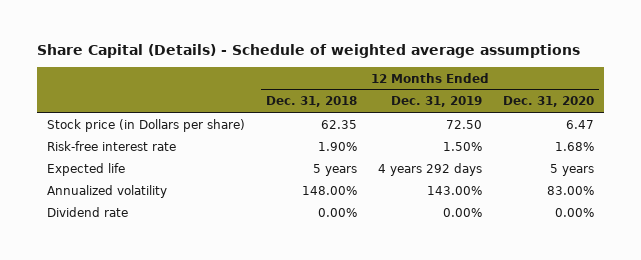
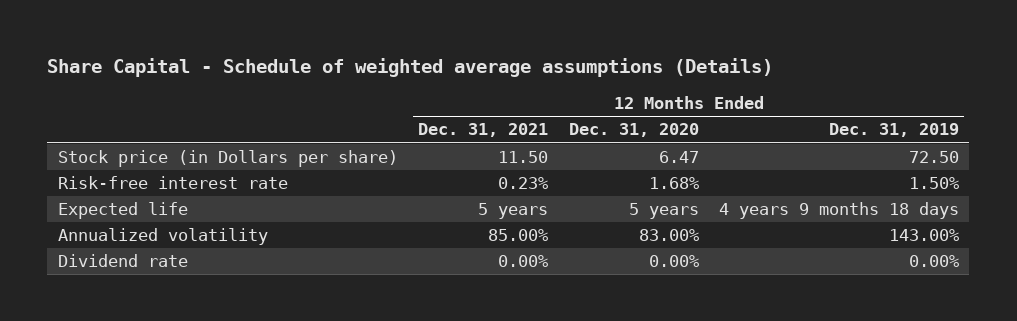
- Share Capital (Details) - Schedule of weighted average assumptions
+ Share Capital - Schedule of weighted average assumptions (Details)
- | 12 Months Ended Dec. 31, 2018 | 12 Months Ended Dec. 31, 2019 | 12 Months Ended Dec. 31, 2020
+ | 12 Months Ended Dec. 31, 2021 | 12 Months Ended Dec. 31, 2020 | 12 Months Ended Dec. 31, 2019
- Expected life | 5 years | 4 years 292 days | 5 years
+ Expected life | 5 years | 5 years | 4 years 9 months 18 days

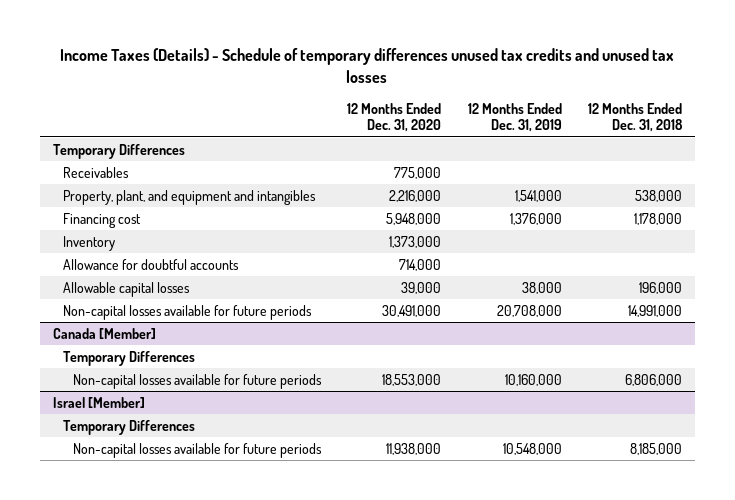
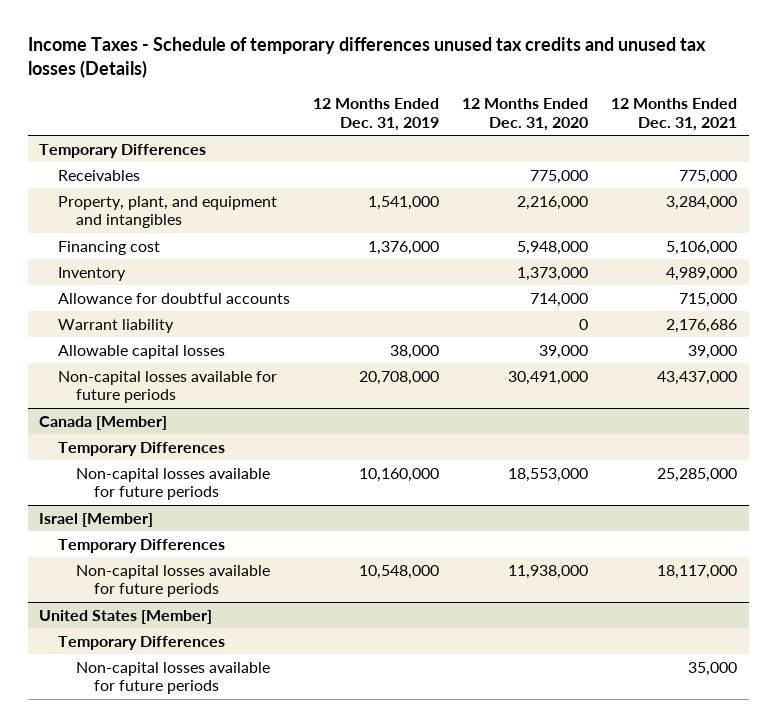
- Income Taxes (Details) - Schedule of temporary differences unused tax credits and unused tax losses
+ Income Taxes - Schedule of temporary differences unused tax credits and unused tax losses (Details)
- | 12 Months Ended Dec. 31, 2020 | 12 Months Ended Dec. 31, 2019 | 12 Months Ended Dec. 31, 2018
+ | 12 Months Ended Dec. 31, 2019 | 12 Months Ended Dec. 31, 2020 | 12 Months Ended Dec. 31, 2021
+ Warrant liability | | 0 | 2,176,686
+ United States [Member]
+ Temporary Differences
+ Non-capital losses available for future periods | | | 35,000

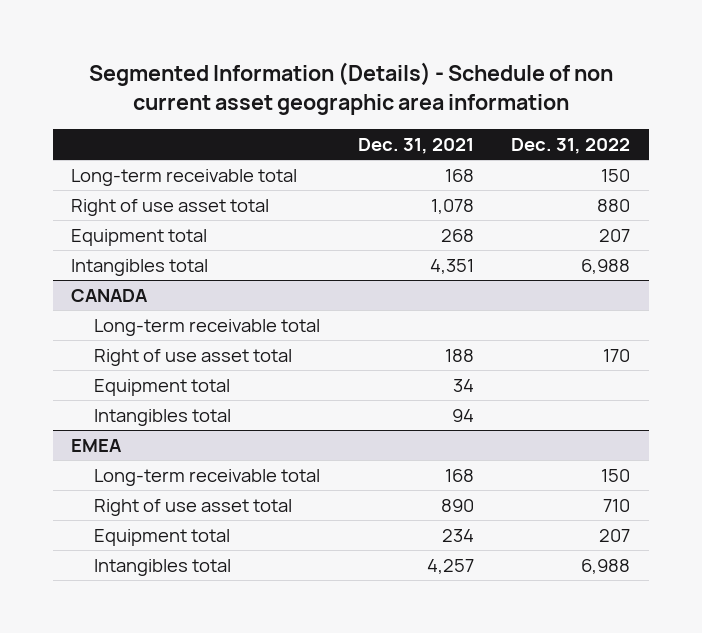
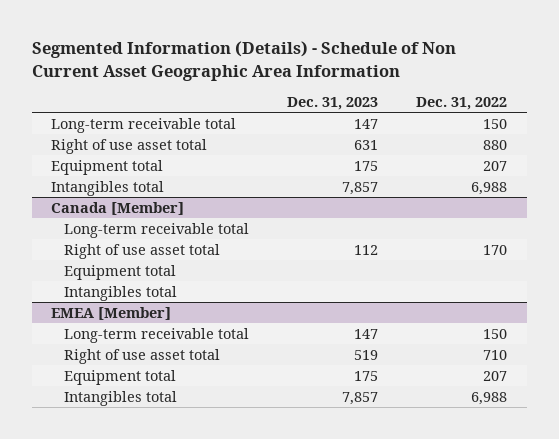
- Segmented Information (Details) - Schedule of non current asset geographic area information
+ Segmented Information (Details) - Schedule of Non Current Asset Geographic Area Information
- | Dec. 31, 2021 | Dec. 31, 2022
+ | Dec. 31, 2023 | Dec. 31, 2022
- CANADA
+ Canada [Member]
- EMEA
+ EMEA [Member]

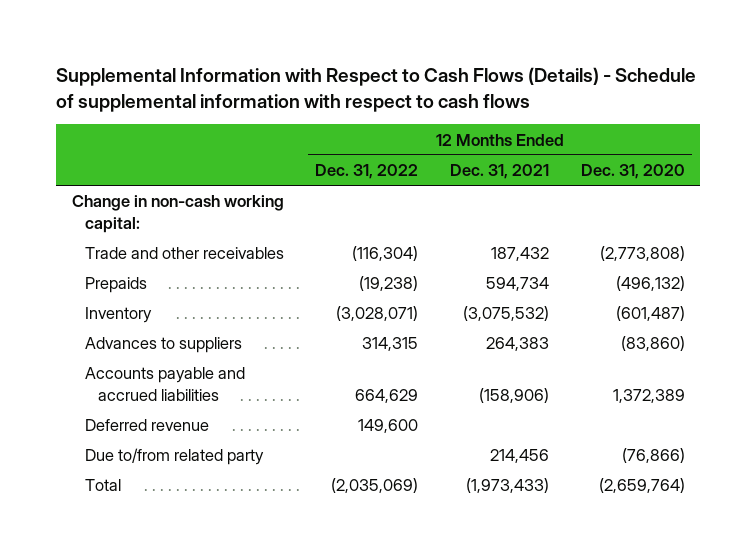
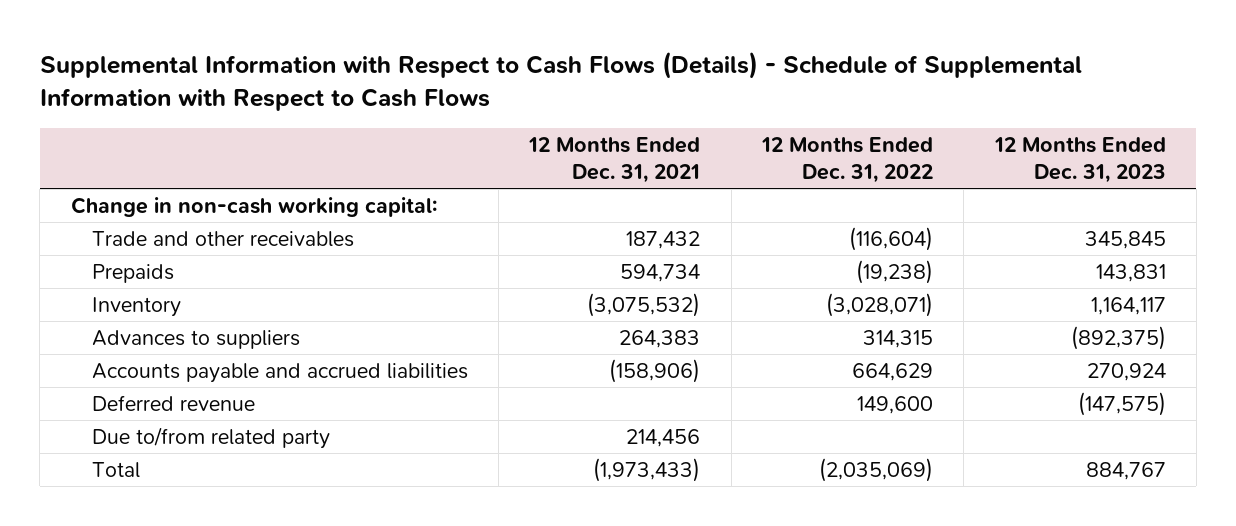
- Supplemental Information with Respect to Cash Flows (Details) - Schedule of supplemental information with respect to cash flows
+ Supplemental Information with Respect to Cash Flows (Details) - Schedule of Supplemental Information with Respect to Cash Flows
- | 12 Months Ended Dec. 31, 2022 | 12 Months Ended Dec. 31, 2021 | 12 Months Ended Dec. 31, 2020
+ | 12 Months Ended Dec. 31, 2021 | 12 Months Ended Dec. 31, 2022 | 12 Months Ended Dec. 31, 2023
- Trade and other receivables | (116,304) | 187,432 | (2,773,808)
+ Trade and other receivables | 187,432 | (116,604) | 345,845

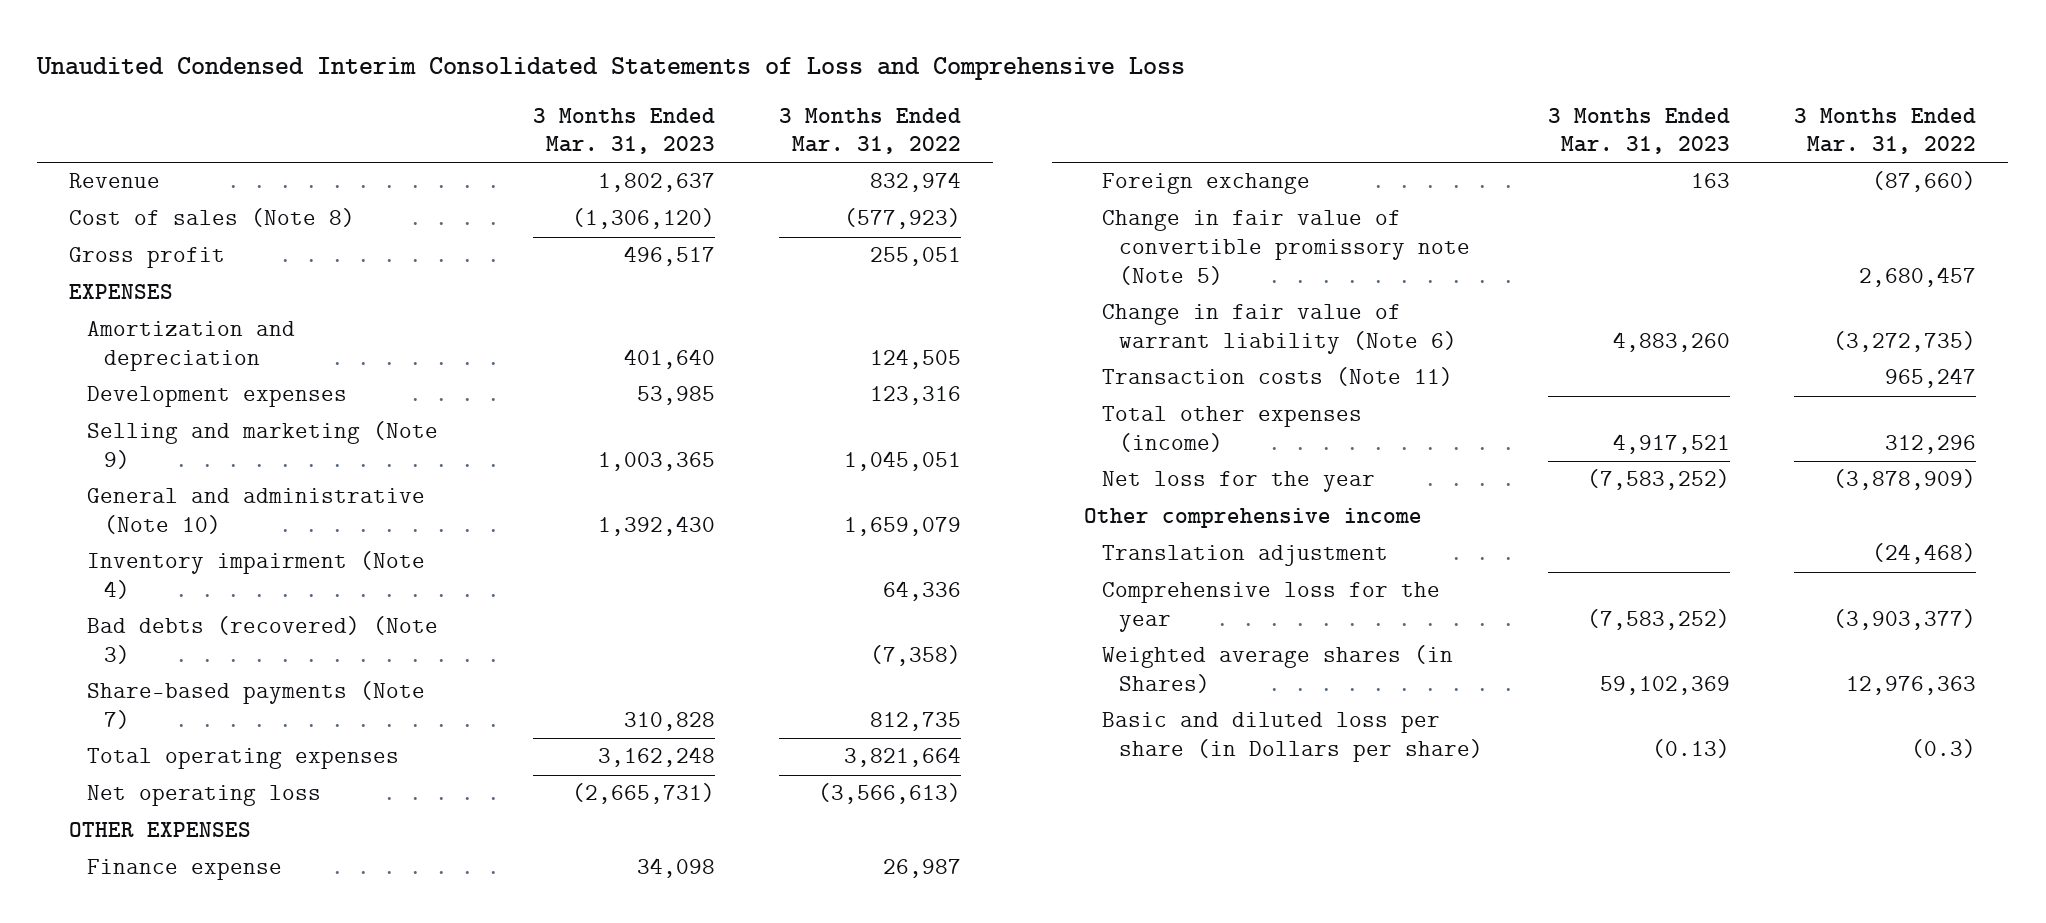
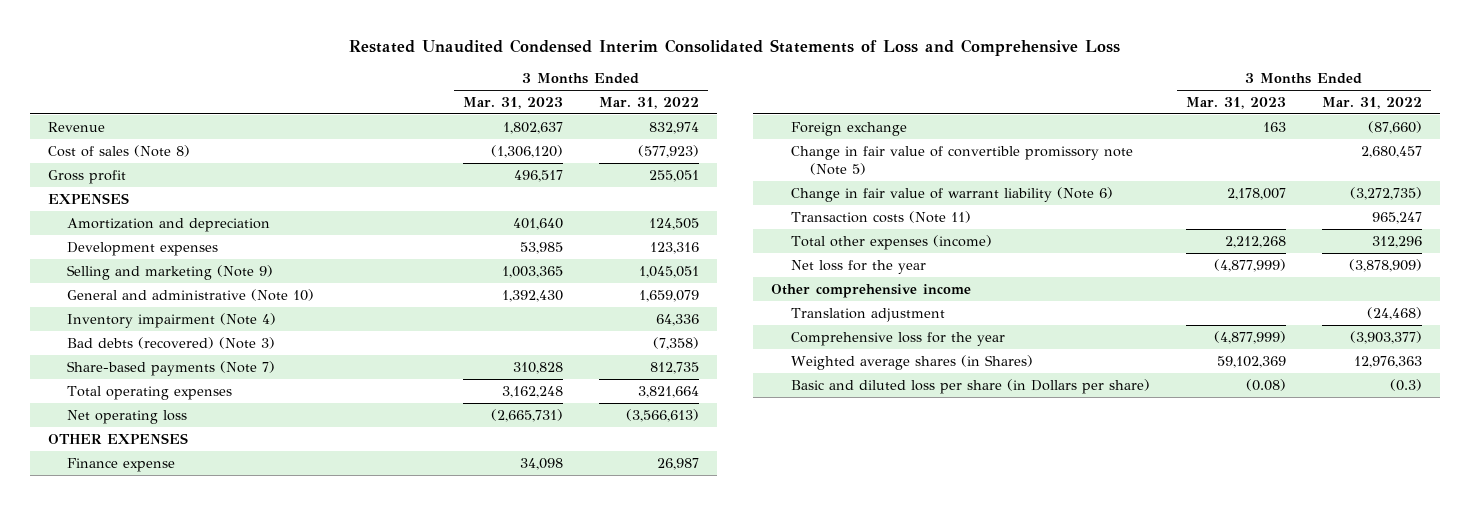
- Unaudited Condensed Interim Consolidated Statements of Loss and Comprehensive Loss
+ Restated Unaudited Condensed Interim Consolidated Statements of Loss and Comprehensive Loss
- Change in fair value of warrant liability (Note 6) | 4,883,260 | (3,272,735)
+ Change in fair value of warrant liability (Note 6) | 2,178,007 | (3,272,735)
- Total other expenses (income) | 4,917,521 | 312,296
- Net loss for the year | (7,583,252) | (3,878,909)
+ Total other expenses (income) | 2,212,268 | 312,296
+ Net loss for the year | (4,877,999) | (3,878,909)
- Comprehensive loss for the year | (7,583,252) | (3,903,377)
+ Comprehensive loss for the year | (4,877,999) | (3,903,377)
- Basic and diluted loss per share (in Dollars per share) | (0.13) | (0.3)
+ Basic and diluted loss per share (in Dollars per share) | (0.08) | (0.3)

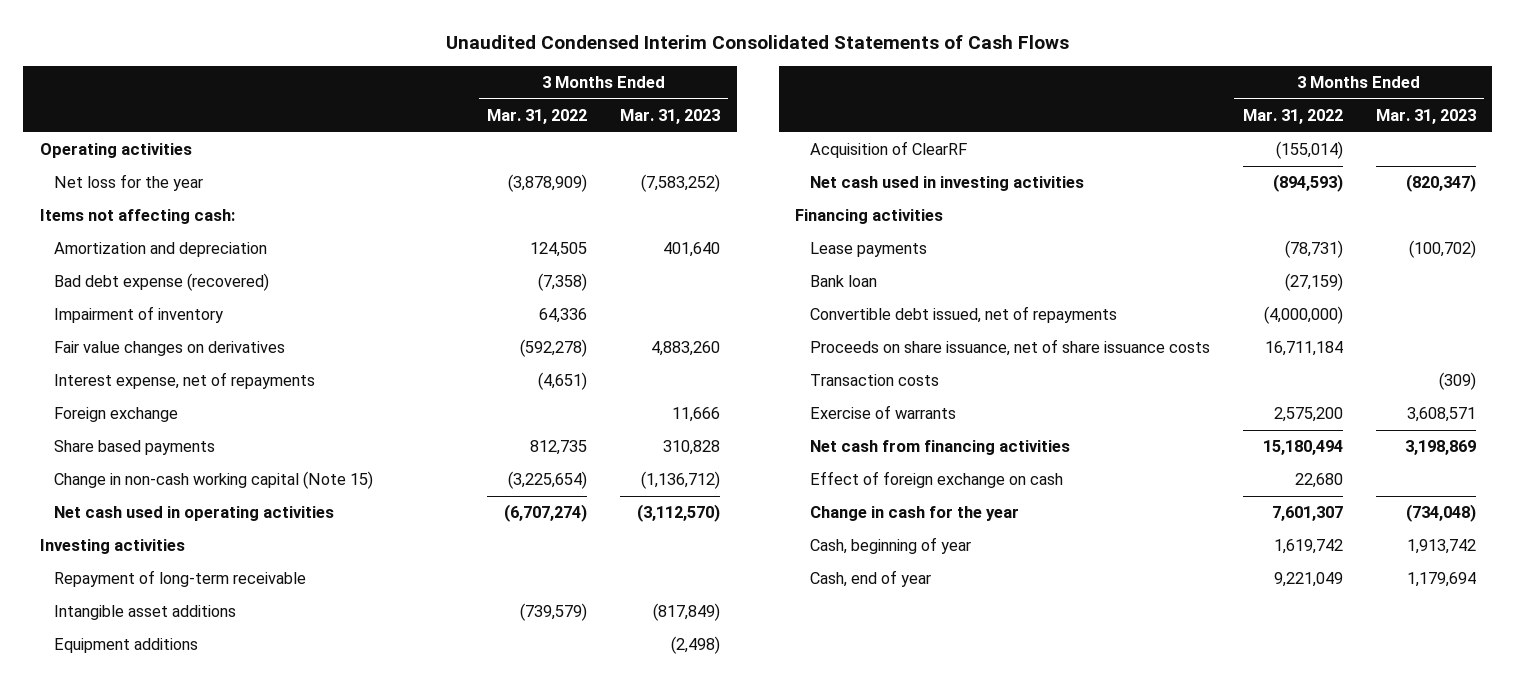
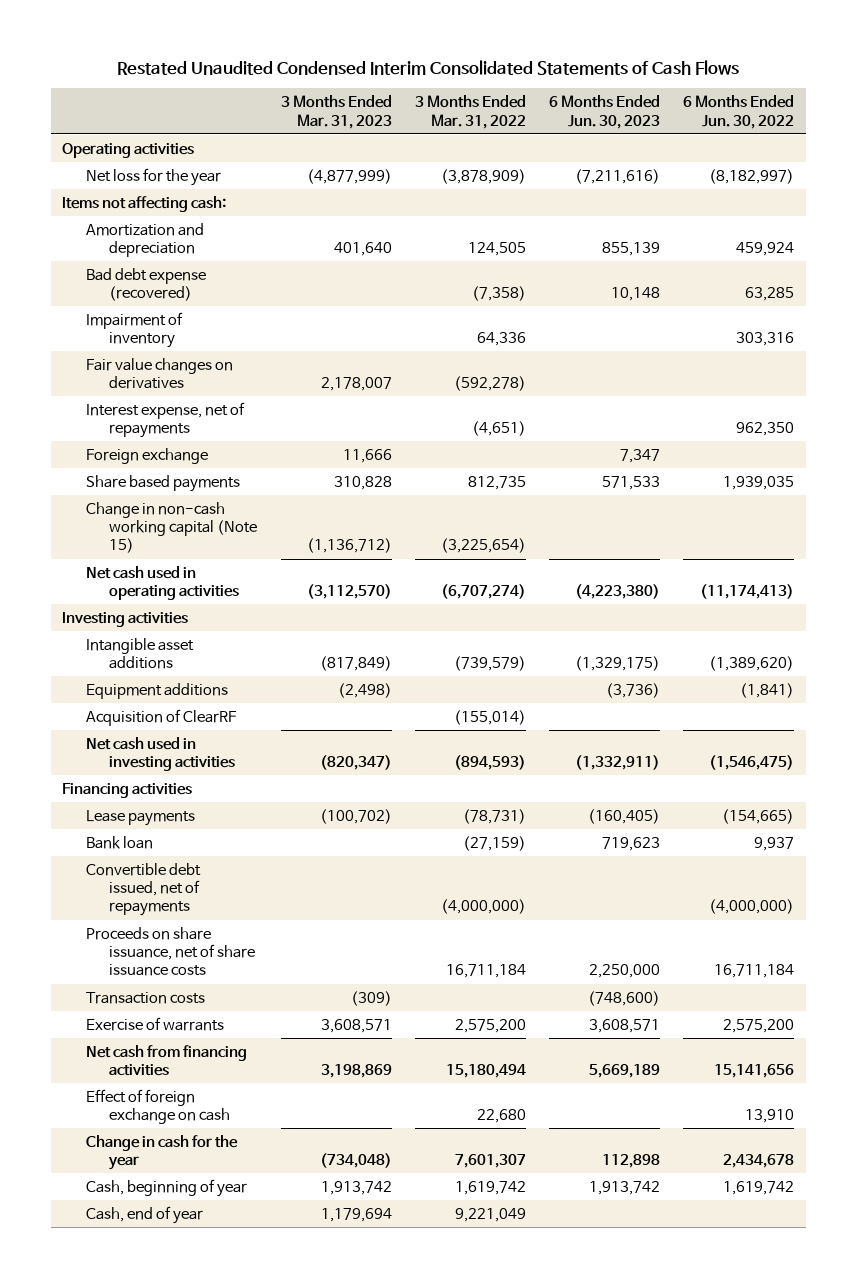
- Unaudited Condensed Interim Consolidated Statements of Cash Flows
+ Restated Unaudited Condensed Interim Consolidated Statements of Cash Flows
- | 3 Months Ended Mar. 31, 2022 | 3 Months Ended Mar. 31, 2023
+ | 3 Months Ended Mar. 31, 2023 | 3 Months Ended Mar. 31, 2022 | 6 Months Ended Jun. 30, 2023 | 6 Months Ended Jun. 30, 2022
- Net loss for the year | (3,878,909) | (7,583,252)
+ Net loss for the year | (4,877,999) | (3,878,909) | (7,211,616) | (8,182,997)
- Fair value changes on derivatives | (592,278) | 4,883,260
+ Fair value changes on derivatives | 2,178,007 | (592,278) | |
- Repayment of long-term receivable

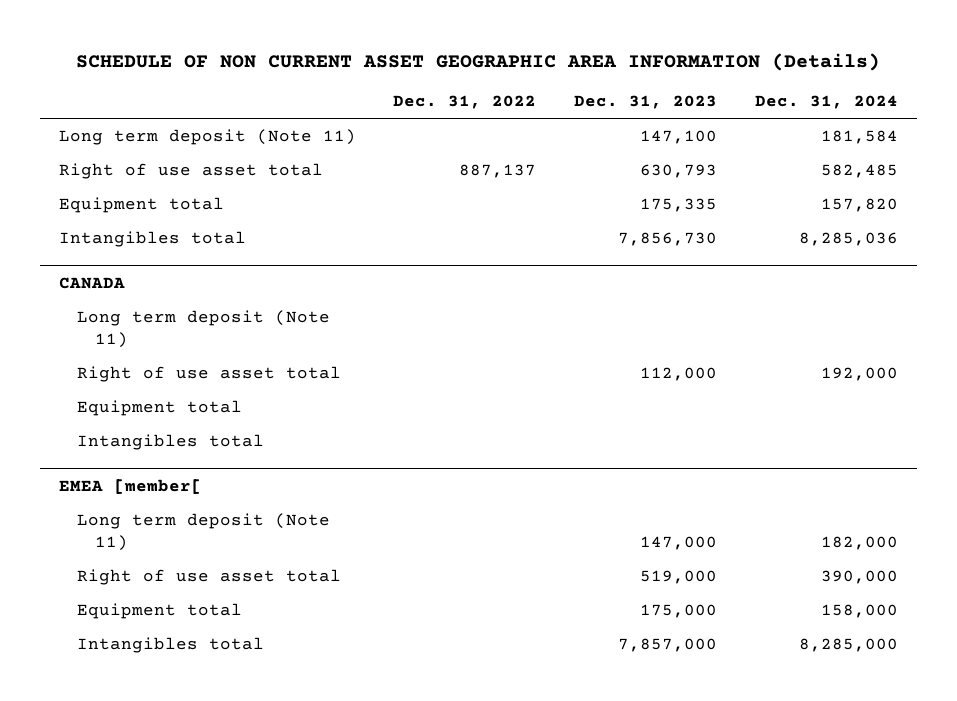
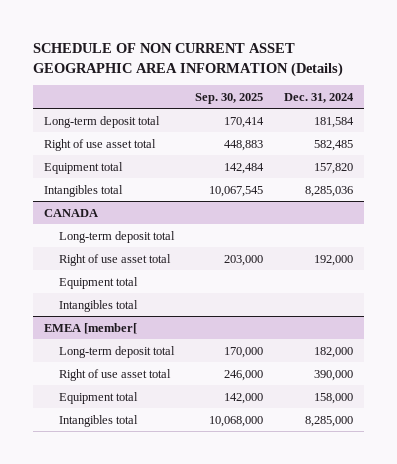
- | Dec. 31, 2022 | Dec. 31, 2023 | Dec. 31, 2024
+ | Sep. 30, 2025 | Dec. 31, 2024
- Long term deposit (Note 11) | | 147,100 | 181,584
+ Long-term deposit total | 170,414 | 181,584
@ CANADA
- Long term deposit (Note 11)
+ Long-term deposit total
@ EMEA [member[
- Long term deposit (Note 11) | | 147,000 | 182,000
+ Long-term deposit total | 170,000 | 182,000

